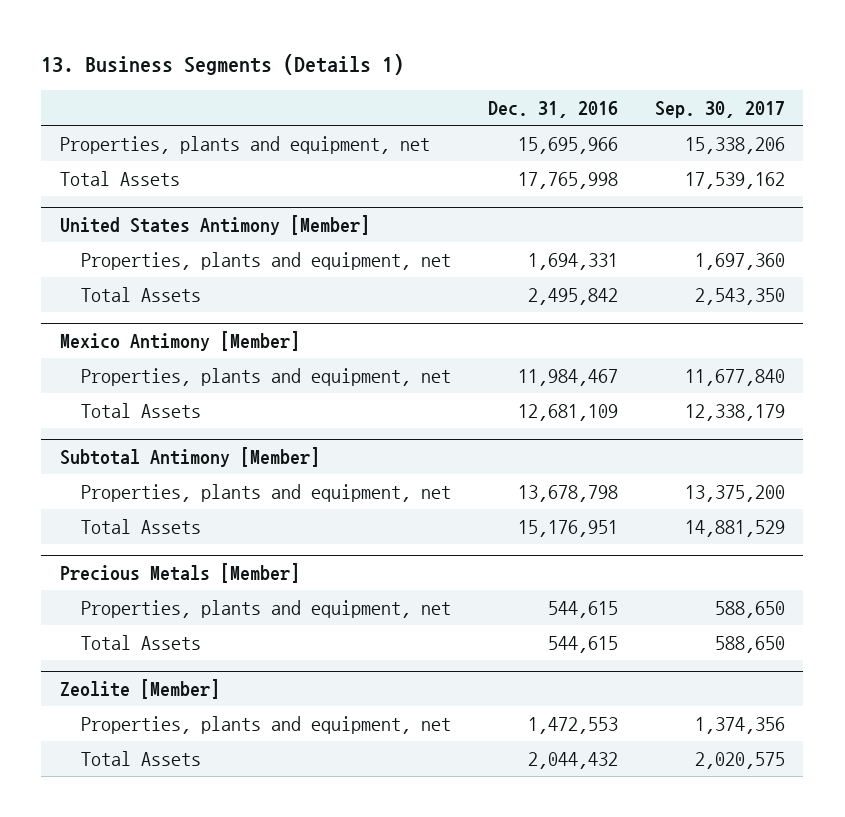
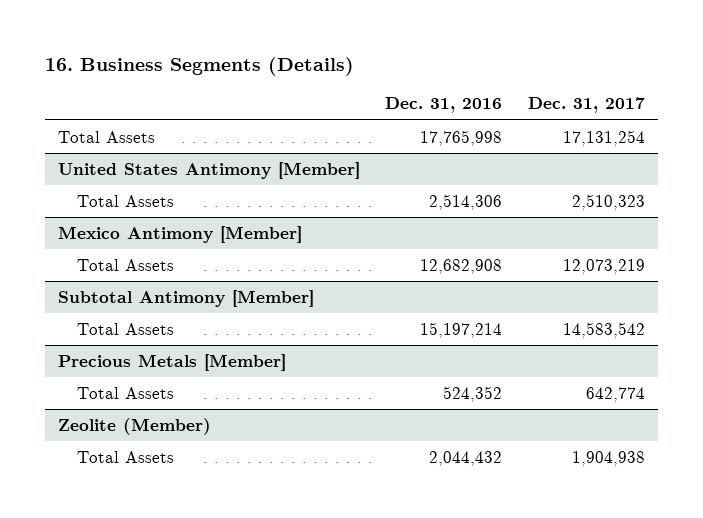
- 13. Business Segments (Details 1)
+ 16. Business Segments (Details)
- | Dec. 31, 2016 | Sep. 30, 2017
+ | Dec. 31, 2016 | Dec. 31, 2017
- Properties, plants and equipment, net | 15,695,966 | 15,338,206
@ United States Antimony [Member]
- Properties, plants and equipment, net | 1,694,331 | 1,697,360
- Total Assets | 2,495,842 | 2,543,350
+ Total Assets | 2,514,306 | 2,510,323
@ Mexico Antimony [Member]
- Properties, plants and equipment, net | 11,984,467 | 11,677,840
- Total Assets | 12,681,109 | 12,338,179
+ Total Assets | 12,682,908 | 12,073,219
@ Subtotal Antimony [Member]
- Properties, plants and equipment, net | 13,678,798 | 13,375,200
- Total Assets | 15,176,951 | 14,881,529
+ Total Assets | 15,197,214 | 14,583,542
@ Precious Metals [Member]
- Properties, plants and equipment, net | 544,615 | 588,650
- Total Assets | 544,615 | 588,650
- Zeolite [Member]
- Properties, plants and equipment, net | 1,472,553 | 1,374,356
@ Precious Metals [Member]
+ Total Assets | 524,352 | 642,774
+ Zeolite (Member)

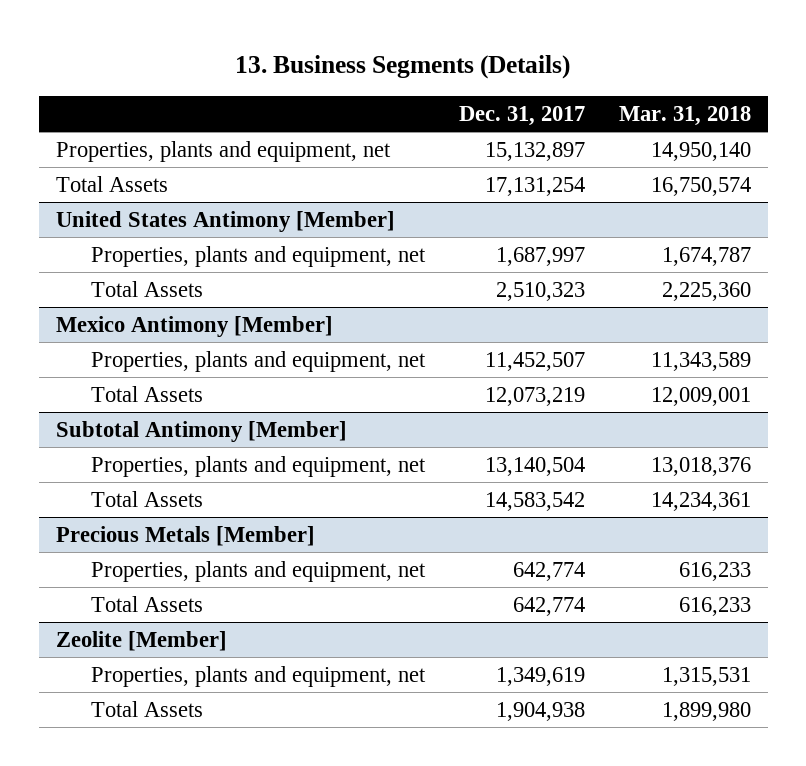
- 16. Business Segments (Details)
+ 13. Business Segments (Details)
- | Dec. 31, 2016 | Dec. 31, 2017
+ | Dec. 31, 2017 | Mar. 31, 2018
+ Properties, plants and equipment, net | 15,132,897 | 14,950,140
@ United States Antimony [Member]
+ Properties, plants and equipment, net | 1,687,997 | 1,674,787
@ Mexico Antimony [Member]
+ Properties, plants and equipment, net | 11,452,507 | 11,343,589
@ Subtotal Antimony [Member]
+ Properties, plants and equipment, net | 13,140,504 | 13,018,376
@ Precious Metals [Member]
+ Properties, plants and equipment, net | 642,774 | 616,233
- Zeolite (Member)
+ Zeolite [Member]
+ Properties, plants and equipment, net | 1,349,619 | 1,315,531

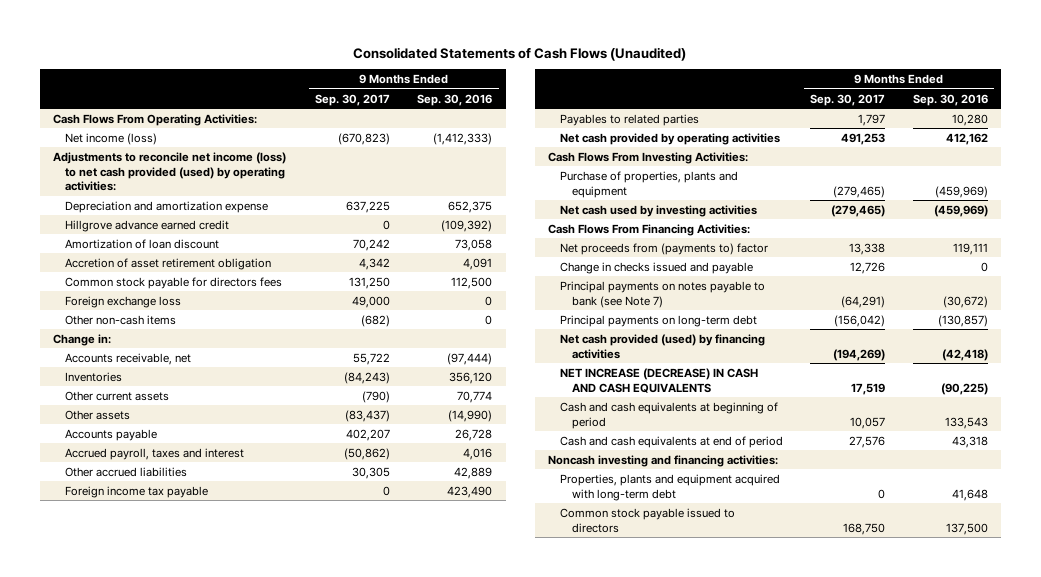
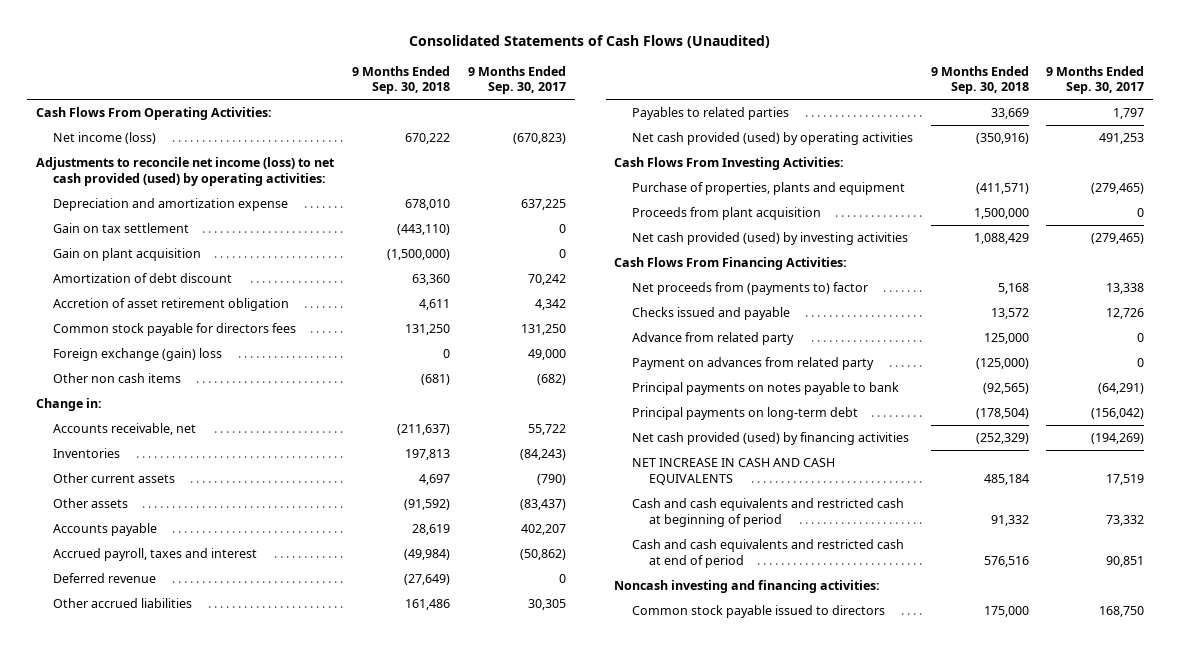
- | 9 Months Ended Sep. 30, 2017 | 9 Months Ended Sep. 30, 2016
+ | 9 Months Ended Sep. 30, 2018 | 9 Months Ended Sep. 30, 2017
- Hillgrove advance earned credit | 0 | (109,392)
- Amortization of loan discount | 70,242 | 73,058
+ Gain on tax settlement | (443,110) | 0
+ Gain on plant acquisition | (1,500,000) | 0
+ Amortization of debt discount | 63,360 | 70,242
- Foreign exchange loss | 49,000 | 0
- Other non-cash items | (682) | 0
+ Foreign exchange (gain) loss | 0 | 49,000
+ Other non cash items | (681) | (682)
+ Deferred revenue | (27,649) | 0
- Foreign income tax payable | 0 | 423,490
- Net cash provided by operating activities | 491,253 | 412,162
+ Net cash provided (used) by operating activities | (350,916) | 491,253
- Net cash used by investing activities | (279,465) | (459,969)
+ Proceeds from plant acquisition | 1,500,000 | 0
+ Net cash provided (used) by investing activities | 1,088,429 | (279,465)
- Change in checks issued and payable | 12,726 | 0
- Principal payments on notes payable to bank (see Note 7) | (64,291) | (30,672)
+ Checks issued and payable | 13,572 | 12,726
+ Advance from related party | 125,000 | 0
+ Payment on advances from related party | (125,000) | 0
+ Principal payments on notes payable to bank | (92,565) | (64,291)
- NET INCREASE (DECREASE) IN CASH AND CASH EQUIVALENTS | 17,519 | (90,225)
- Cash and cash equivalents at beginning of period | 10,057 | 133,543
- Cash and cash equivalents at end of period | 27,576 | 43,318
+ NET INCREASE IN CASH AND CASH EQUIVALENTS | 485,184 | 17,519
+ Cash and cash equivalents and restricted cash at beginning of period | 91,332 | 73,332
+ Cash and cash equivalents and restricted cash at end of period | 576,516 | 90,851
- Properties, plants and equipment acquired with long-term debt | 0 | 41,648

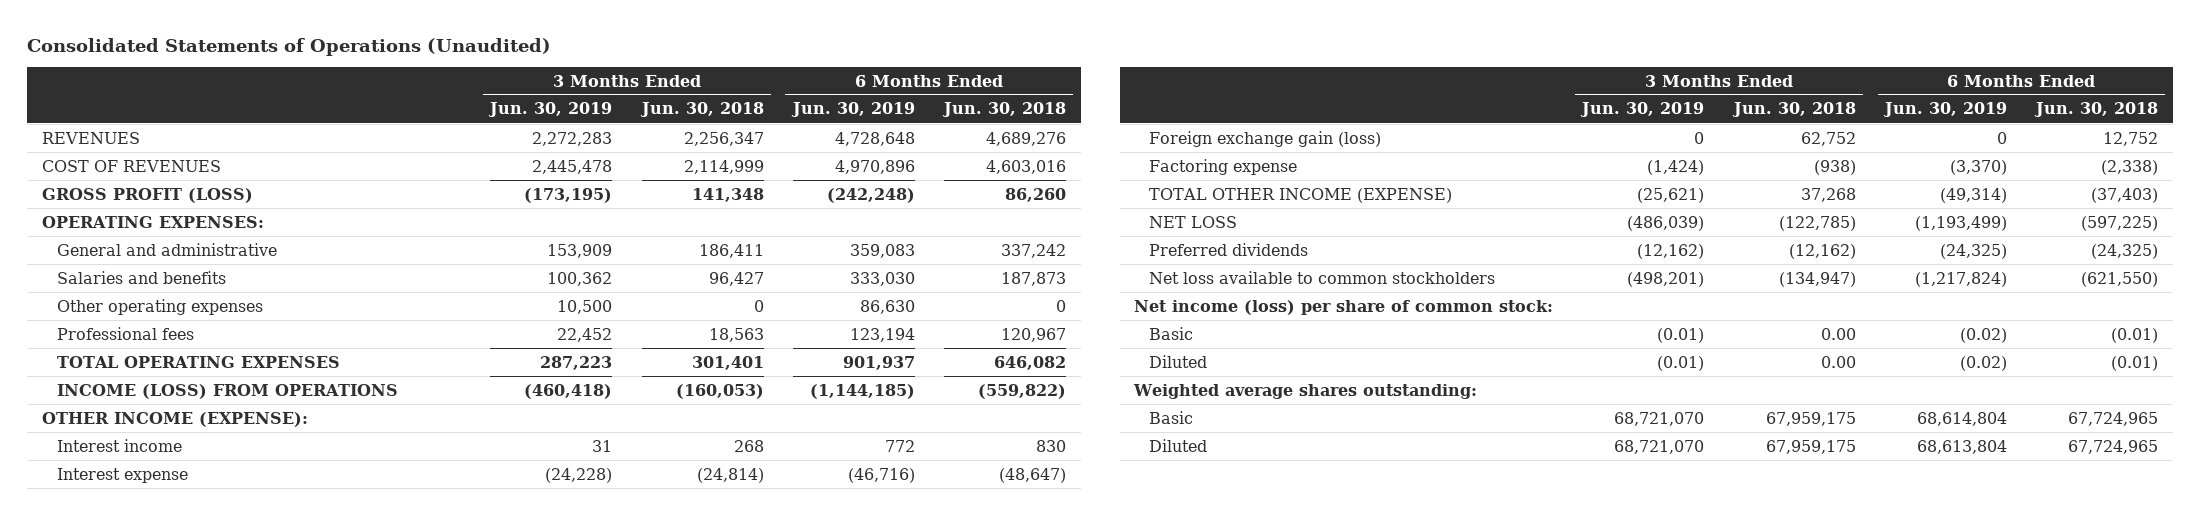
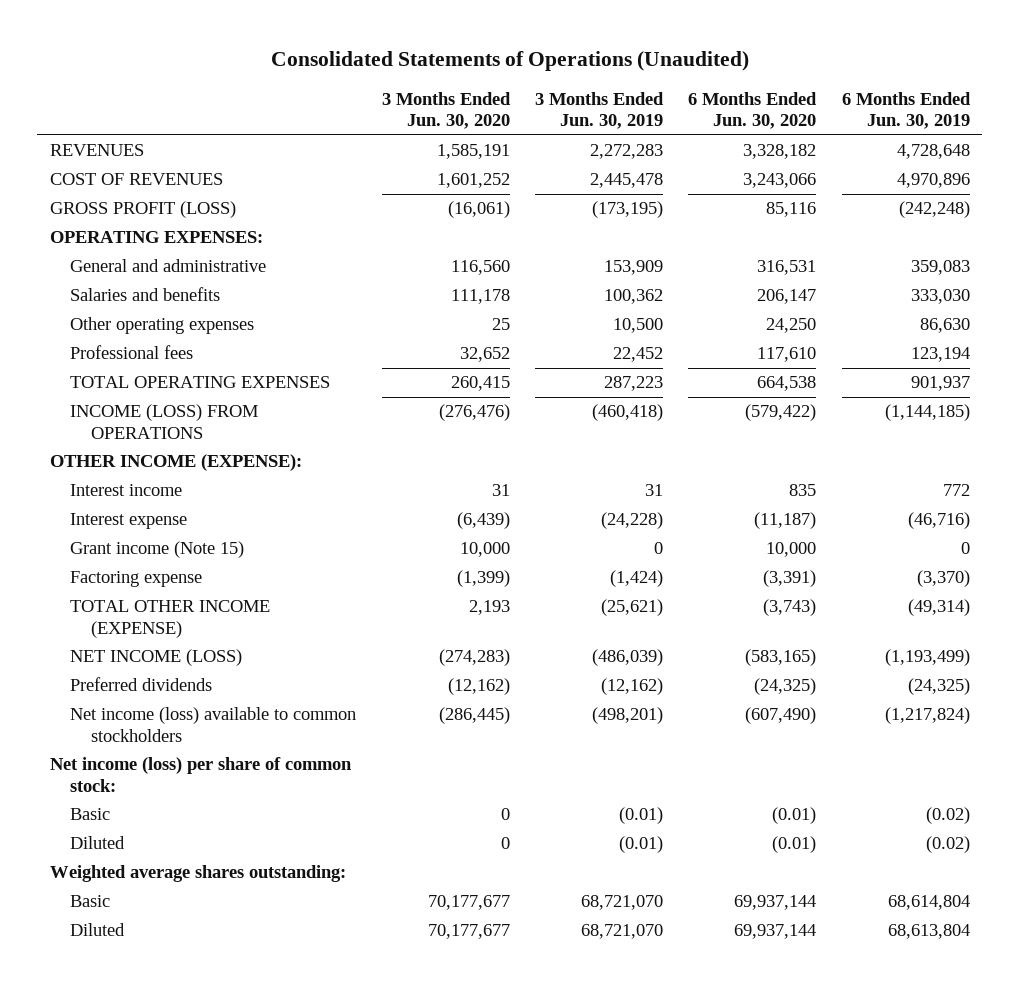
- | 3 Months Ended Jun. 30, 2019 | 3 Months Ended Jun. 30, 2018 | 6 Months Ended Jun. 30, 2019 | 6 Months Ended Jun. 30, 2018
+ | 3 Months Ended Jun. 30, 2020 | 3 Months Ended Jun. 30, 2019 | 6 Months Ended Jun. 30, 2020 | 6 Months Ended Jun. 30, 2019
- Foreign exchange gain (loss) | 0 | 62,752 | 0 | 12,752
+ Grant income (Note 15) | 10,000 | 0 | 10,000 | 0
- NET LOSS | (486,039) | (122,785) | (1,193,499) | (597,225)
+ NET INCOME (LOSS) | (274,283) | (486,039) | (583,165) | (1,193,499)
- Net loss available to common stockholders | (498,201) | (134,947) | (1,217,824) | (621,550)
+ Net income (loss) available to common stockholders | (286,445) | (498,201) | (607,490) | (1,217,824)

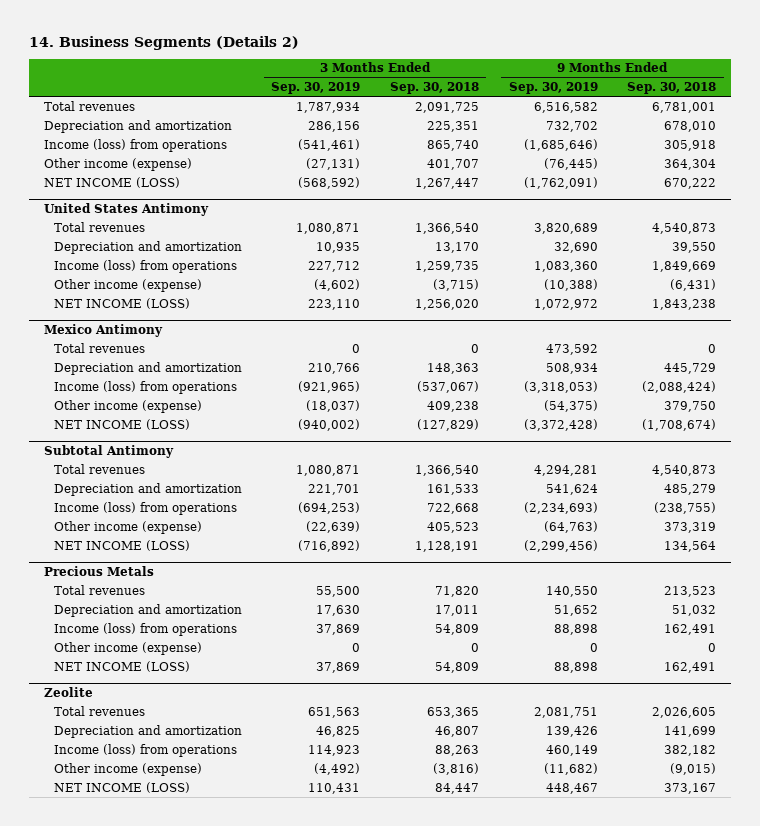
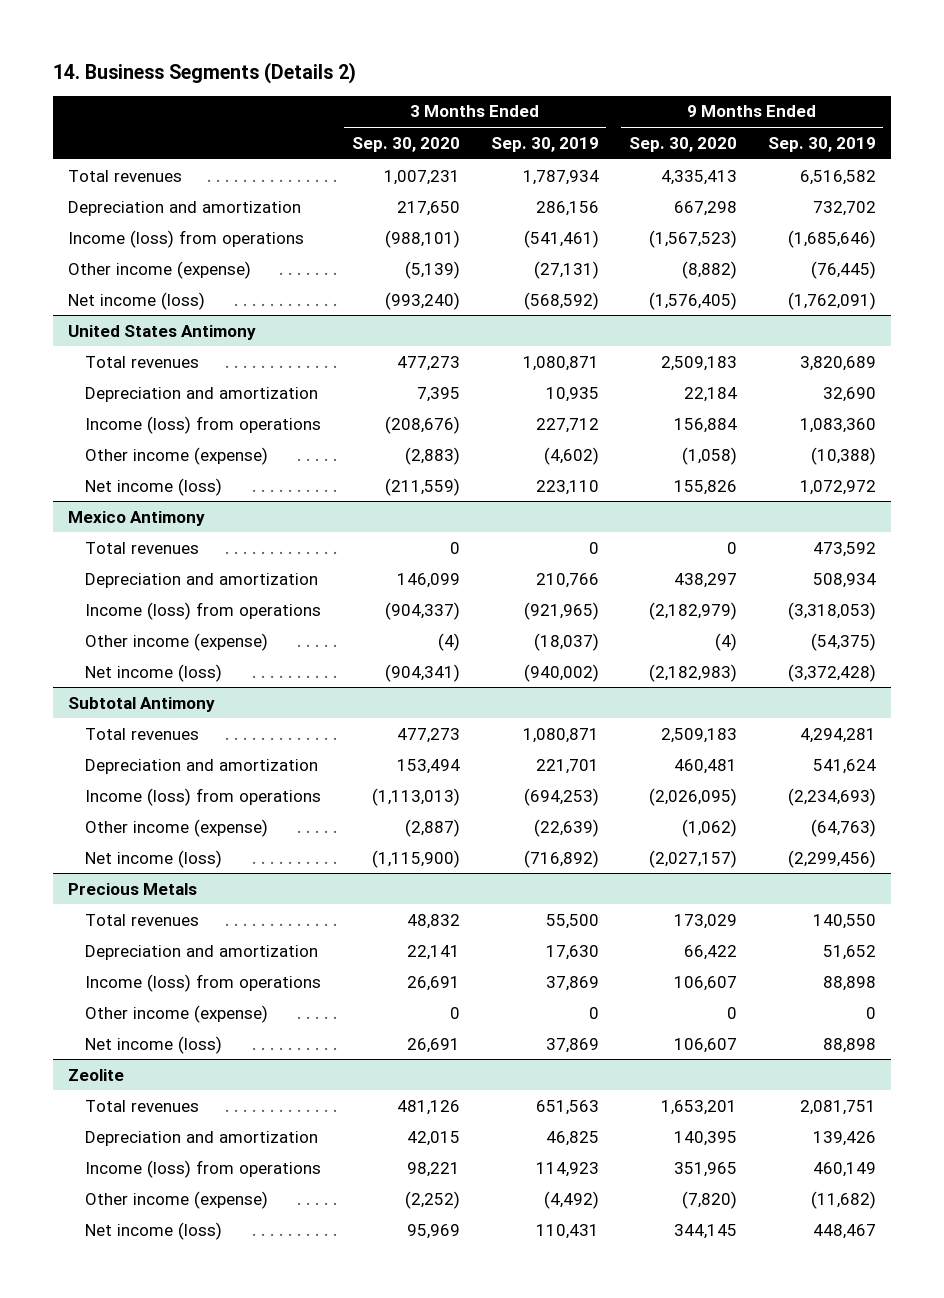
- | 3 Months Ended Sep. 30, 2019 | 3 Months Ended Sep. 30, 2018 | 9 Months Ended Sep. 30, 2019 | 9 Months Ended Sep. 30, 2018
+ | 3 Months Ended Sep. 30, 2020 | 3 Months Ended Sep. 30, 2019 | 9 Months Ended Sep. 30, 2020 | 9 Months Ended Sep. 30, 2019
- NET INCOME (LOSS) | (568,592) | 1,267,447 | (1,762,091) | 670,222
+ Net income (loss) | (993,240) | (568,592) | (1,576,405) | (1,762,091)
@ United States Antimony
- NET INCOME (LOSS) | 223,110 | 1,256,020 | 1,072,972 | 1,843,238
+ Net income (loss) | (211,559) | 223,110 | 155,826 | 1,072,972
@ Mexico Antimony
- NET INCOME (LOSS) | (940,002) | (127,829) | (3,372,428) | (1,708,674)
+ Net income (loss) | (904,341) | (940,002) | (2,182,983) | (3,372,428)
@ Subtotal Antimony
- NET INCOME (LOSS) | (716,892) | 1,128,191 | (2,299,456) | 134,564
+ Net income (loss) | (1,115,900) | (716,892) | (2,027,157) | (2,299,456)
@ Precious Metals
- NET INCOME (LOSS) | 37,869 | 54,809 | 88,898 | 162,491
+ Net income (loss) | 26,691 | 37,869 | 106,607 | 88,898
@ Zeolite
- NET INCOME (LOSS) | 110,431 | 84,447 | 448,467 | 373,167
+ Net income (loss) | 95,969 | 110,431 | 344,145 | 448,467

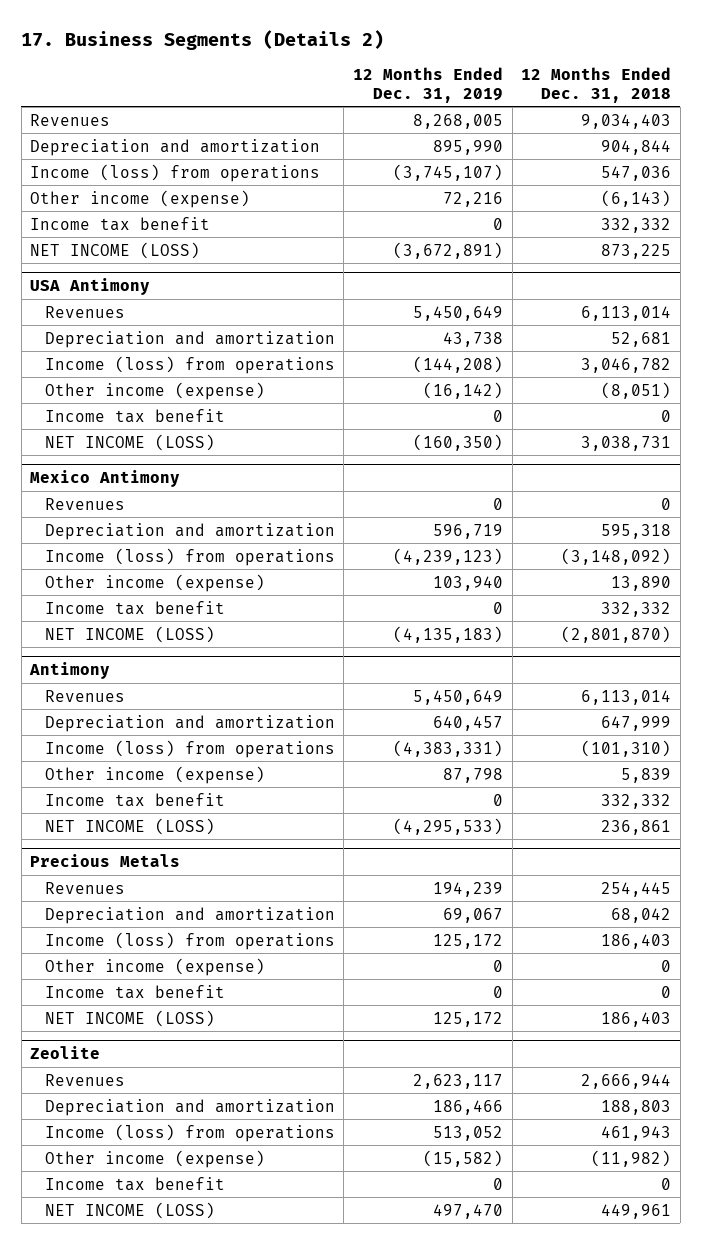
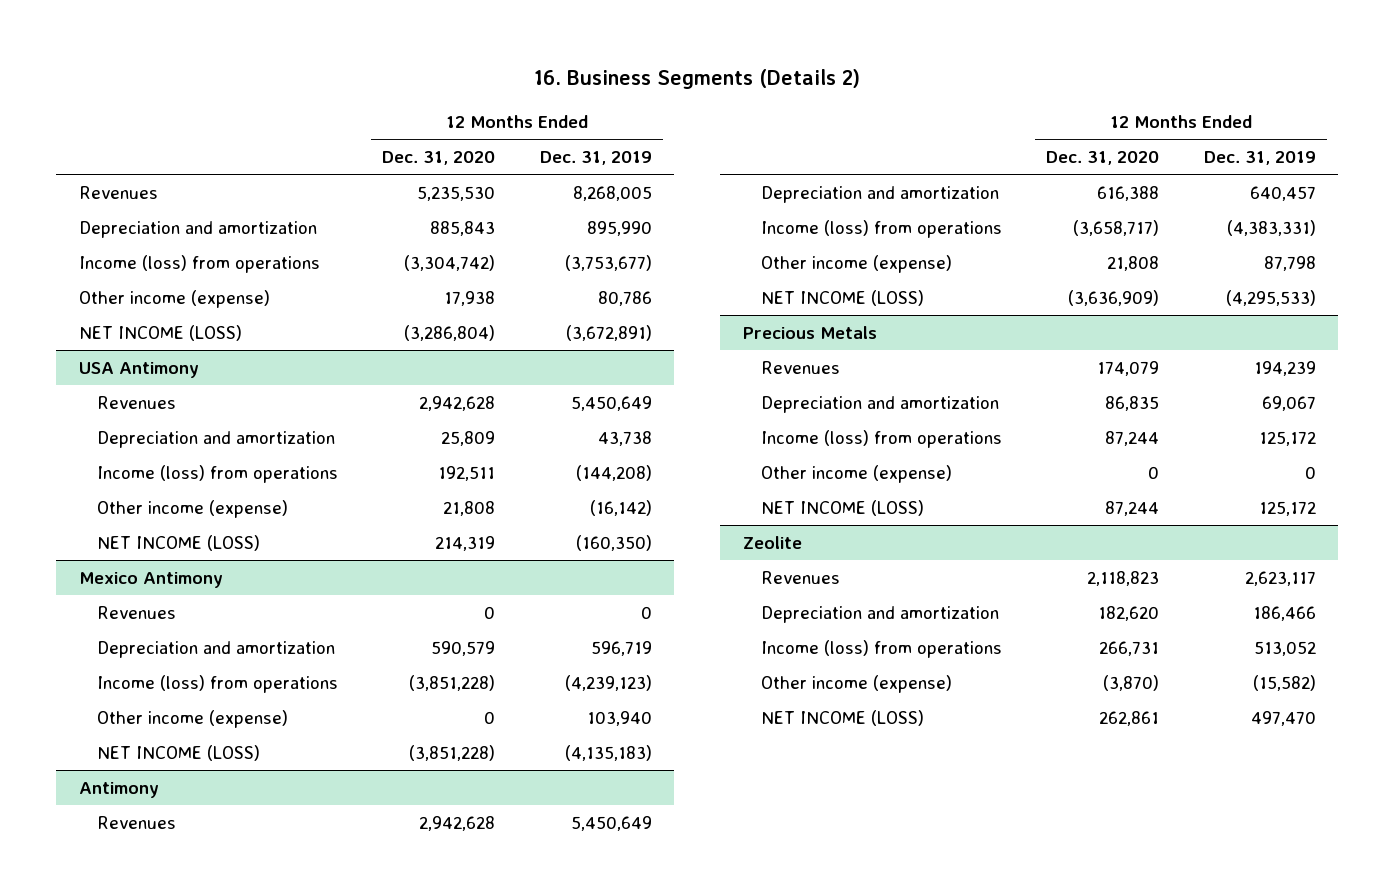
- 17. Business Segments (Details 2)
+ 16. Business Segments (Details 2)
- | 12 Months Ended Dec. 31, 2019 | 12 Months Ended Dec. 31, 2018
+ | 12 Months Ended Dec. 31, 2020 | 12 Months Ended Dec. 31, 2019
- Income (loss) from operations | (3,745,107) | 547,036
- Other income (expense) | 72,216 | (6,143)
- Income tax benefit | 0 | 332,332
+ Income (loss) from operations | (3,304,742) | (3,753,677)
+ Other income (expense) | 17,938 | 80,786
@ USA Antimony
- Income tax benefit | 0 | 0
@ Mexico Antimony
- Income tax benefit | 0 | 332,332
@ Antimony
- Income tax benefit | 0 | 332,332
@ Precious Metals
- Income tax benefit | 0 | 0
@ Zeolite
- Income tax benefit | 0 | 0

